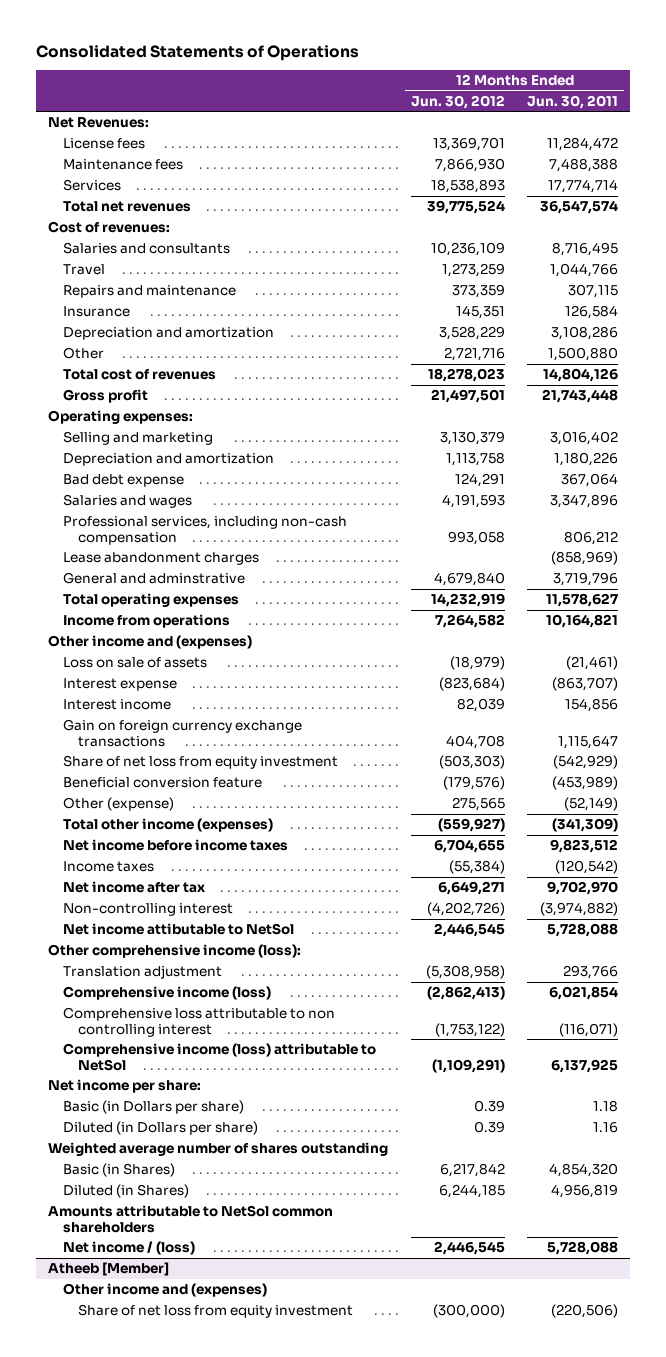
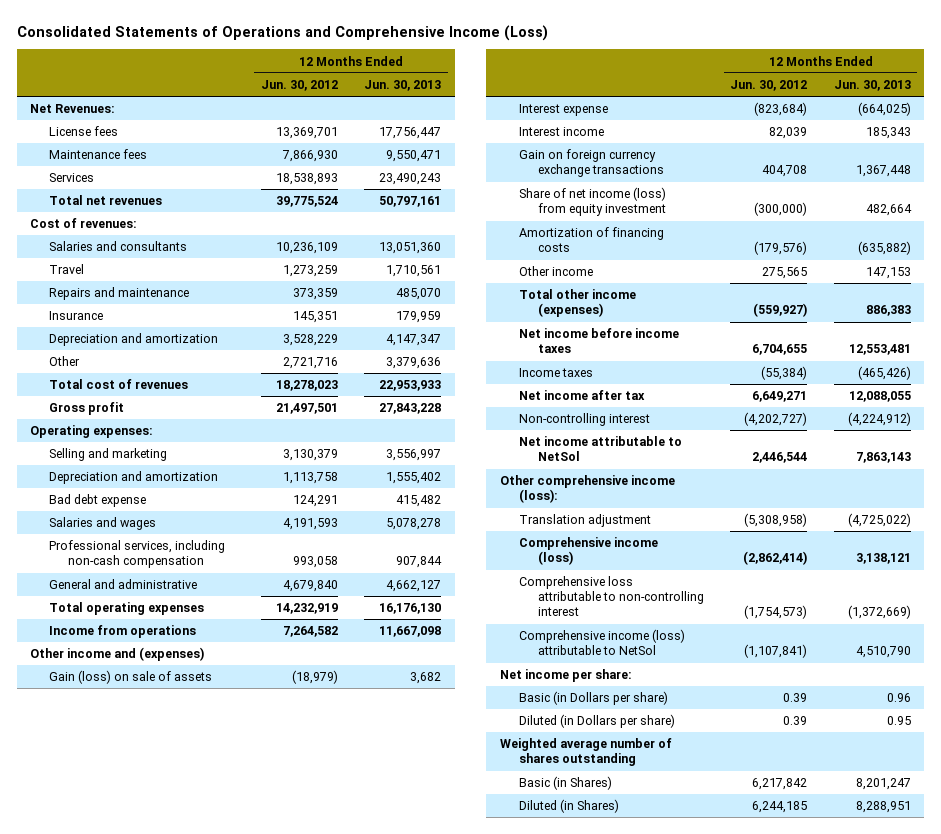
- Consolidated Statements of Operations
+ Consolidated Statements of Operations and Comprehensive Income (Loss)
- | 12 Months Ended Jun. 30, 2012 | 12 Months Ended Jun. 30, 2011
+ | 12 Months Ended Jun. 30, 2012 | 12 Months Ended Jun. 30, 2013
- Lease abandonment charges | | (858,969)
- General and adminstrative | 4,679,840 | 3,719,796
+ General and administrative | 4,679,840 | 4,662,127
- Loss on sale of assets | (18,979) | (21,461)
+ Gain (loss) on sale of assets | (18,979) | 3,682
- Share of net loss from equity investment | (503,303) | (542,929)
- Beneficial conversion feature | (179,576) | (453,989)
- Other (expense) | 275,565 | (52,149)
+ Share of net income (loss) from equity investment | (300,000) | 482,664
+ Amortization of financing costs | (179,576) | (635,882)
+ Other income | 275,565 | 147,153
- Non-controlling interest | (4,202,726) | (3,974,882)
- Net income attibutable to NetSol | 2,446,545 | 5,728,088
+ Non-controlling interest | (4,202,727) | (4,224,912)
+ Net income attributable to NetSol | 2,446,544 | 7,863,143
- Comprehensive income (loss) | (2,862,413) | 6,021,854
- Comprehensive loss attributable to non controlling interest | (1,753,122) | (116,071)
- Comprehensive income (loss) attributable to NetSol | (1,109,291) | 6,137,925
+ Comprehensive income (loss) | (2,862,414) | 3,138,121
+ Comprehensive loss attributable to non-controlling interest | (1,754,573) | (1,372,669)
+ Comprehensive income (loss) attributable to NetSol | (1,107,841) | 4,510,790
- Amounts attributable to NetSol common shareholders
- Net income / (loss) | 2,446,545 | 5,728,088
- Atheeb [Member]
- Other income and (expenses)
- Share of net loss from equity investment | (300,000) | (220,506)

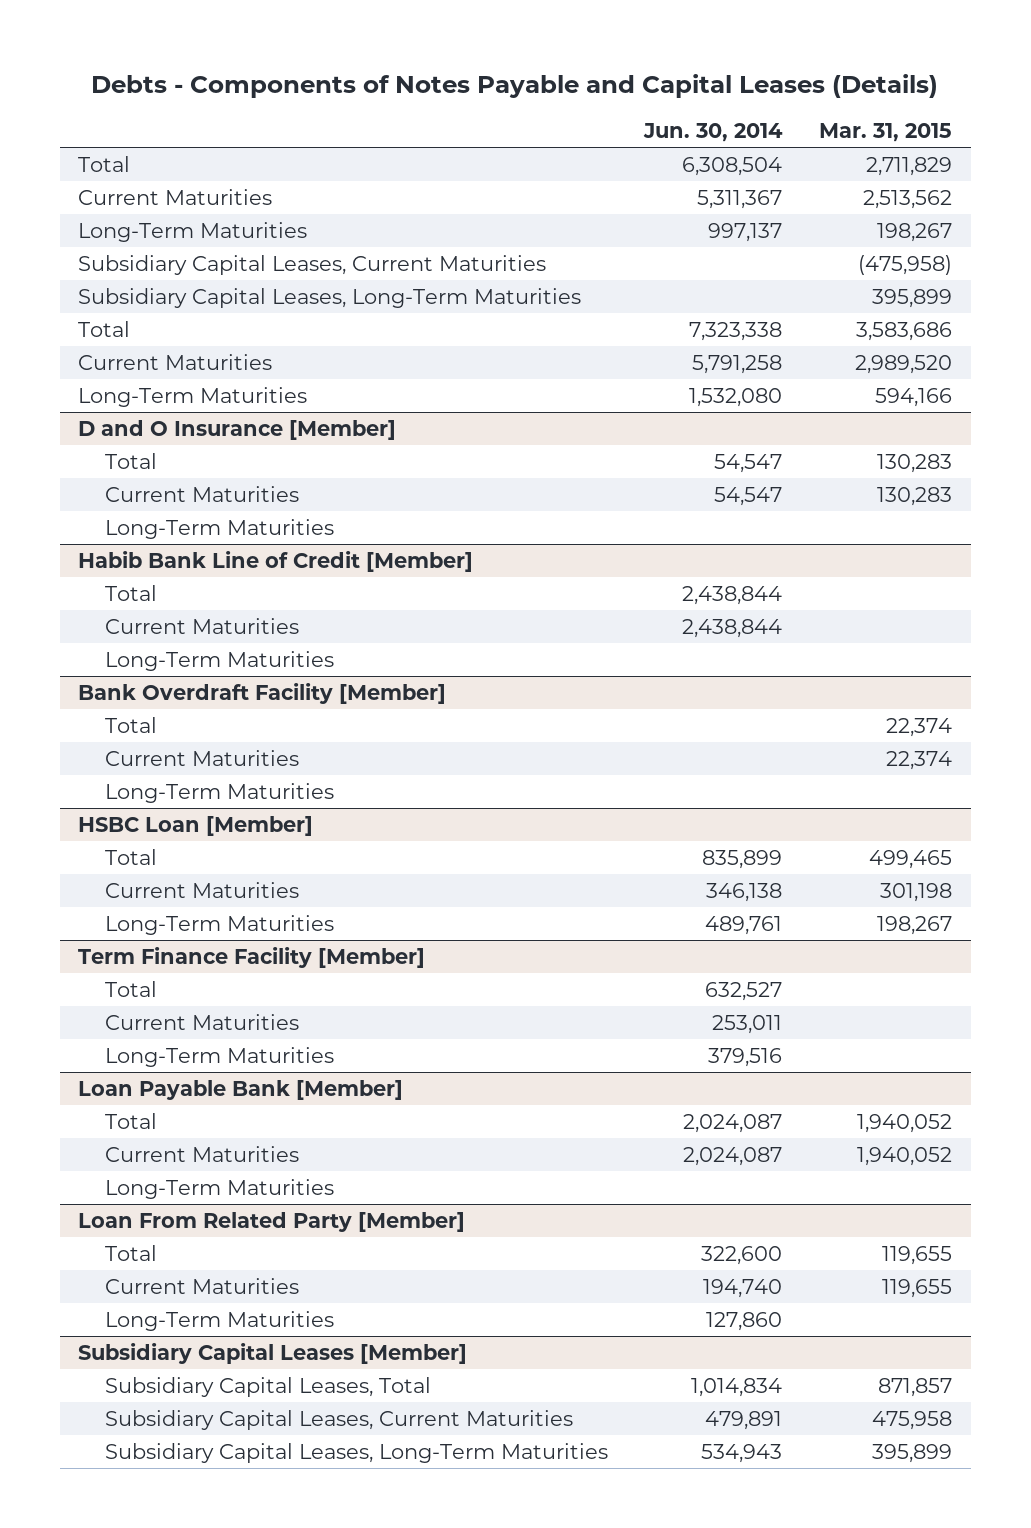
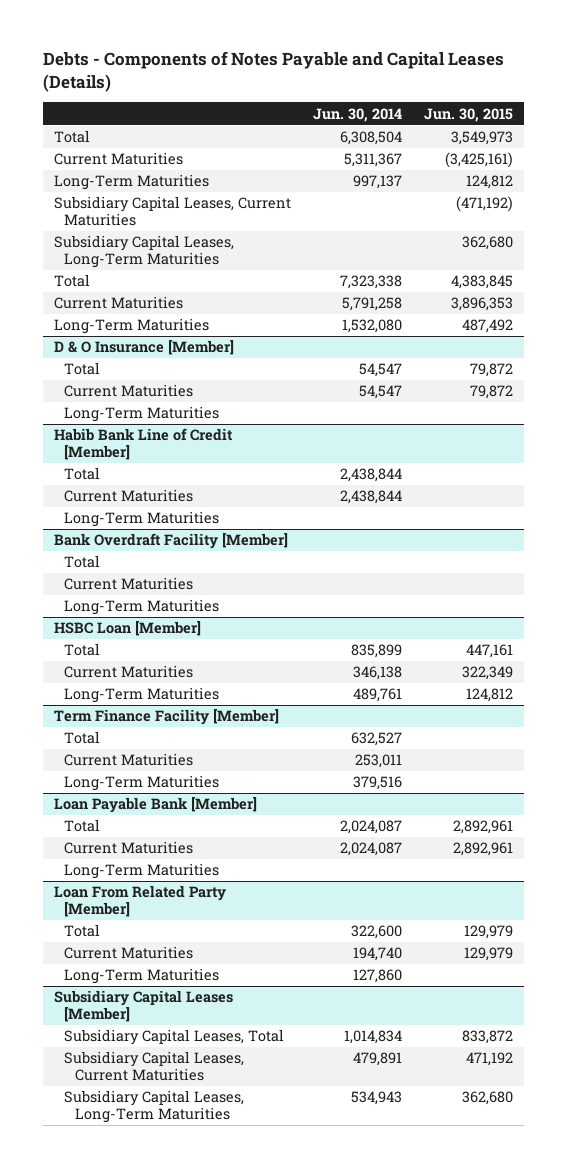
- | Jun. 30, 2014 | Mar. 31, 2015
+ | Jun. 30, 2014 | Jun. 30, 2015
- D and O Insurance [Member]
+ D & O Insurance [Member]

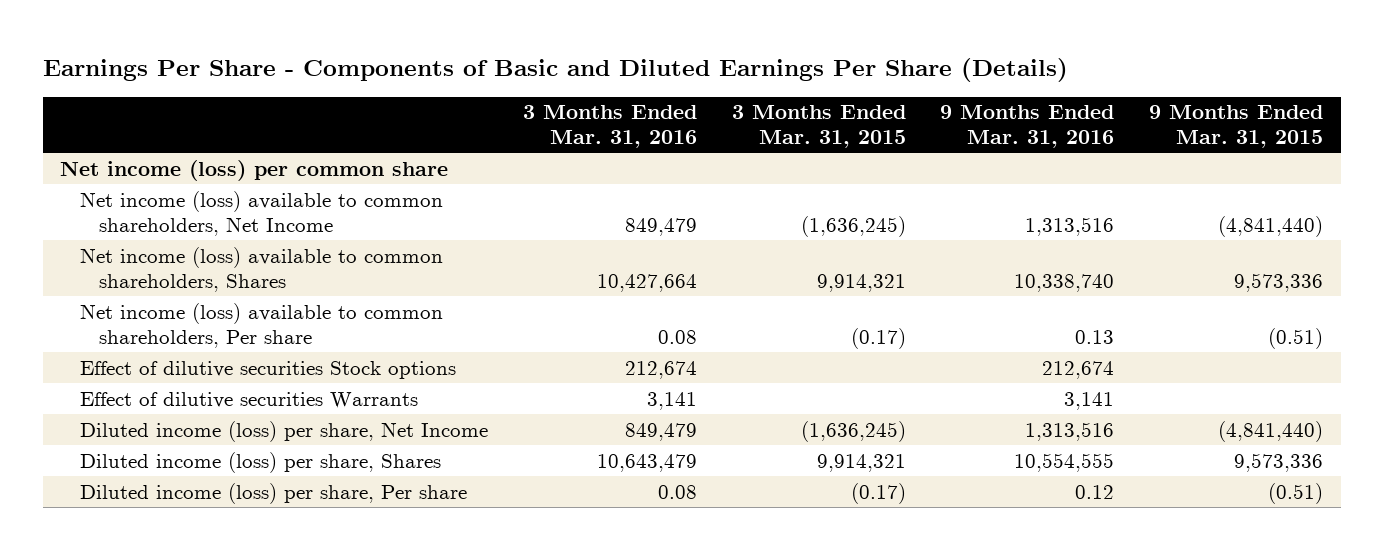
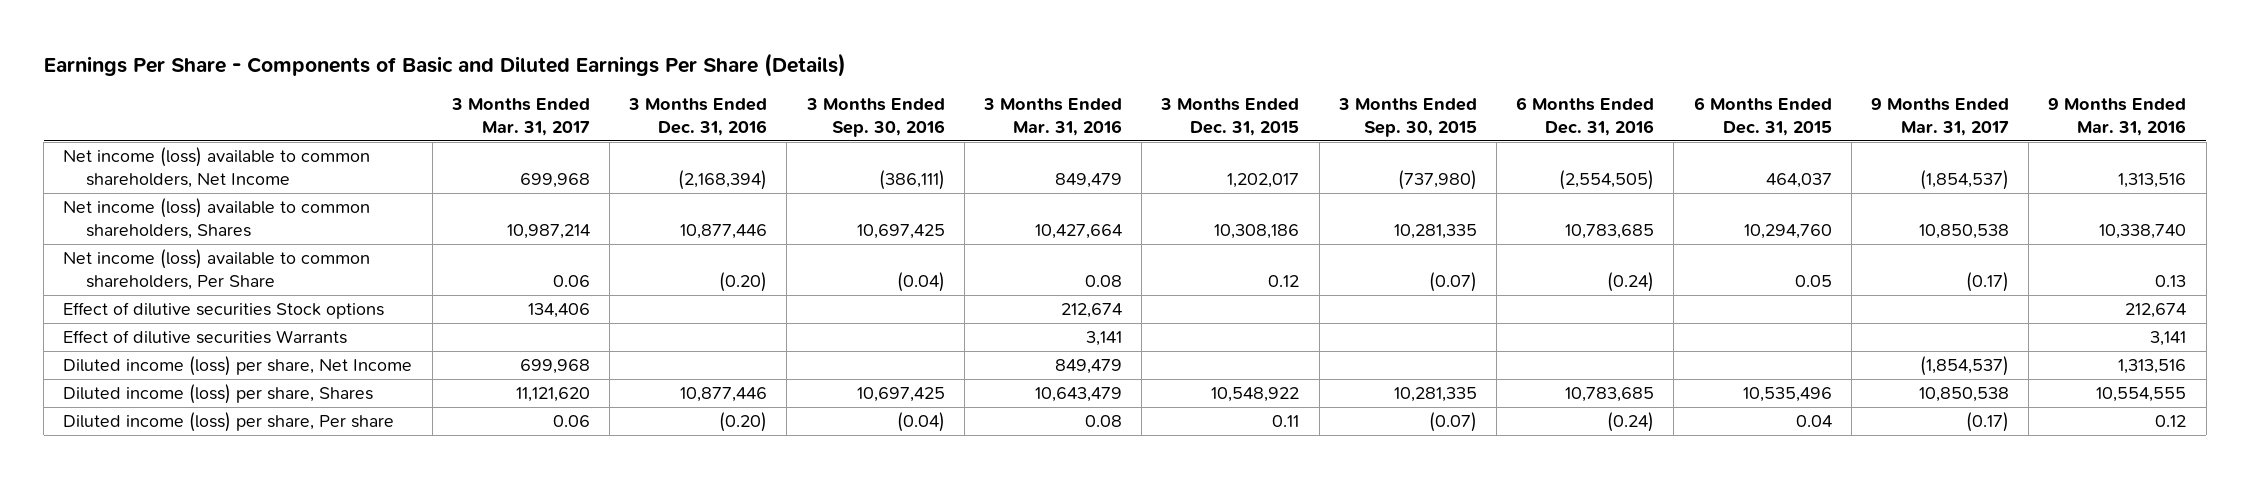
- | 3 Months Ended Mar. 31, 2016 | 3 Months Ended Mar. 31, 2015 | 9 Months Ended Mar. 31, 2016 | 9 Months Ended Mar. 31, 2015
+ | 3 Months Ended Mar. 31, 2017 | 3 Months Ended Dec. 31, 2016 | 3 Months Ended Sep. 30, 2016 | 3 Months Ended Mar. 31, 2016 | 3 Months Ended Dec. 31, 2015 | 3 Months Ended Sep. 30, 2015 | 6 Months Ended Dec. 31, 2016 | 6 Months Ended Dec. 31, 2015 | 9 Months Ended Mar. 31, 2017 | 9 Months Ended Mar. 31, 2016
- Net income (loss) per common share
- Net income (loss) available to common shareholders, Per share | 0.08 | (0.17) | 0.13 | (0.51)
+ Net income (loss) available to common shareholders, Per Share | 0.06 | (0.20) | (0.04) | 0.08 | 0.12 | (0.07) | (0.24) | 0.05 | (0.17) | 0.13

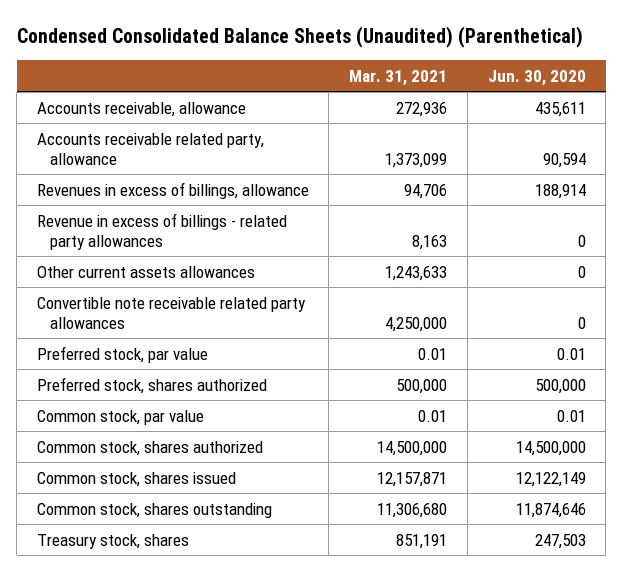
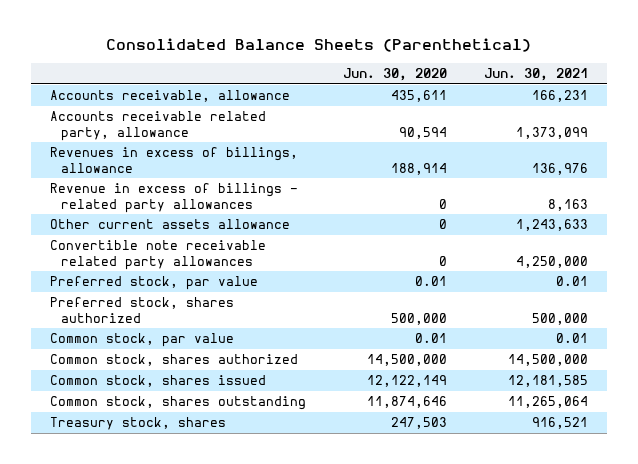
- Condensed Consolidated Balance Sheets (Unaudited) (Parenthetical)
+ Consolidated Balance Sheets (Parenthetical)
- | Mar. 31, 2021 | Jun. 30, 2020
+ | Jun. 30, 2020 | Jun. 30, 2021
- Other current assets allowances | 1,243,633 | 0
+ Other current assets allowance | 0 | 1,243,633

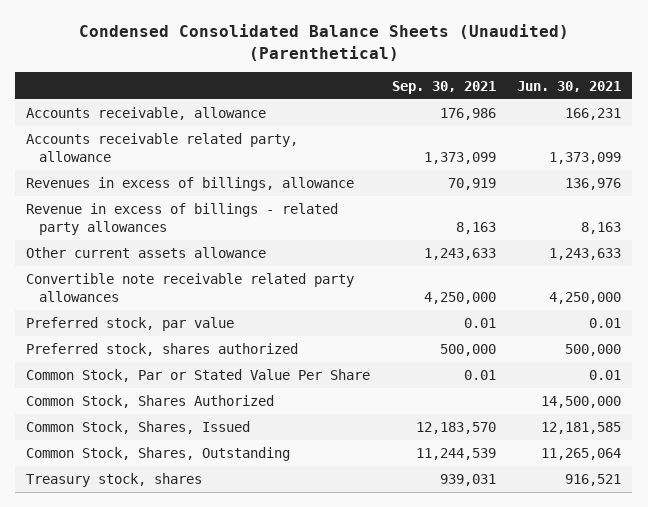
- Consolidated Balance Sheets (Parenthetical)
+ Condensed Consolidated Balance Sheets (Unaudited) (Parenthetical)
- | Jun. 30, 2020 | Jun. 30, 2021
+ | Sep. 30, 2021 | Jun. 30, 2021
- Common stock, par value | 0.01 | 0.01
- Common stock, shares authorized | 14,500,000 | 14,500,000
- Common stock, shares issued | 12,122,149 | 12,181,585
- Common stock, shares outstanding | 11,874,646 | 11,265,064
+ Common Stock, Par or Stated Value Per Share | 0.01 | 0.01
+ Common Stock, Shares Authorized | | 14,500,000
+ Common Stock, Shares, Issued | 12,183,570 | 12,181,585
+ Common Stock, Shares, Outstanding | 11,244,539 | 11,265,064

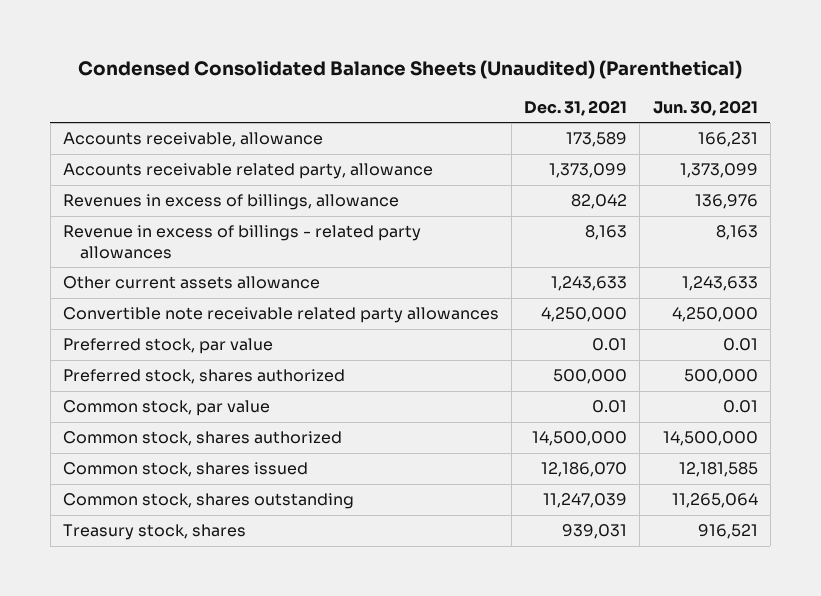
- | Sep. 30, 2021 | Jun. 30, 2021
+ | Dec. 31, 2021 | Jun. 30, 2021
- Common Stock, Par or Stated Value Per Share | 0.01 | 0.01
- Common Stock, Shares Authorized | | 14,500,000
- Common Stock, Shares, Issued | 12,183,570 | 12,181,585
- Common Stock, Shares, Outstanding | 11,244,539 | 11,265,064
+ Common stock, par value | 0.01 | 0.01
+ Common stock, shares authorized | 14,500,000 | 14,500,000
+ Common stock, shares issued | 12,186,070 | 12,181,585
+ Common stock, shares outstanding | 11,247,039 | 11,265,064

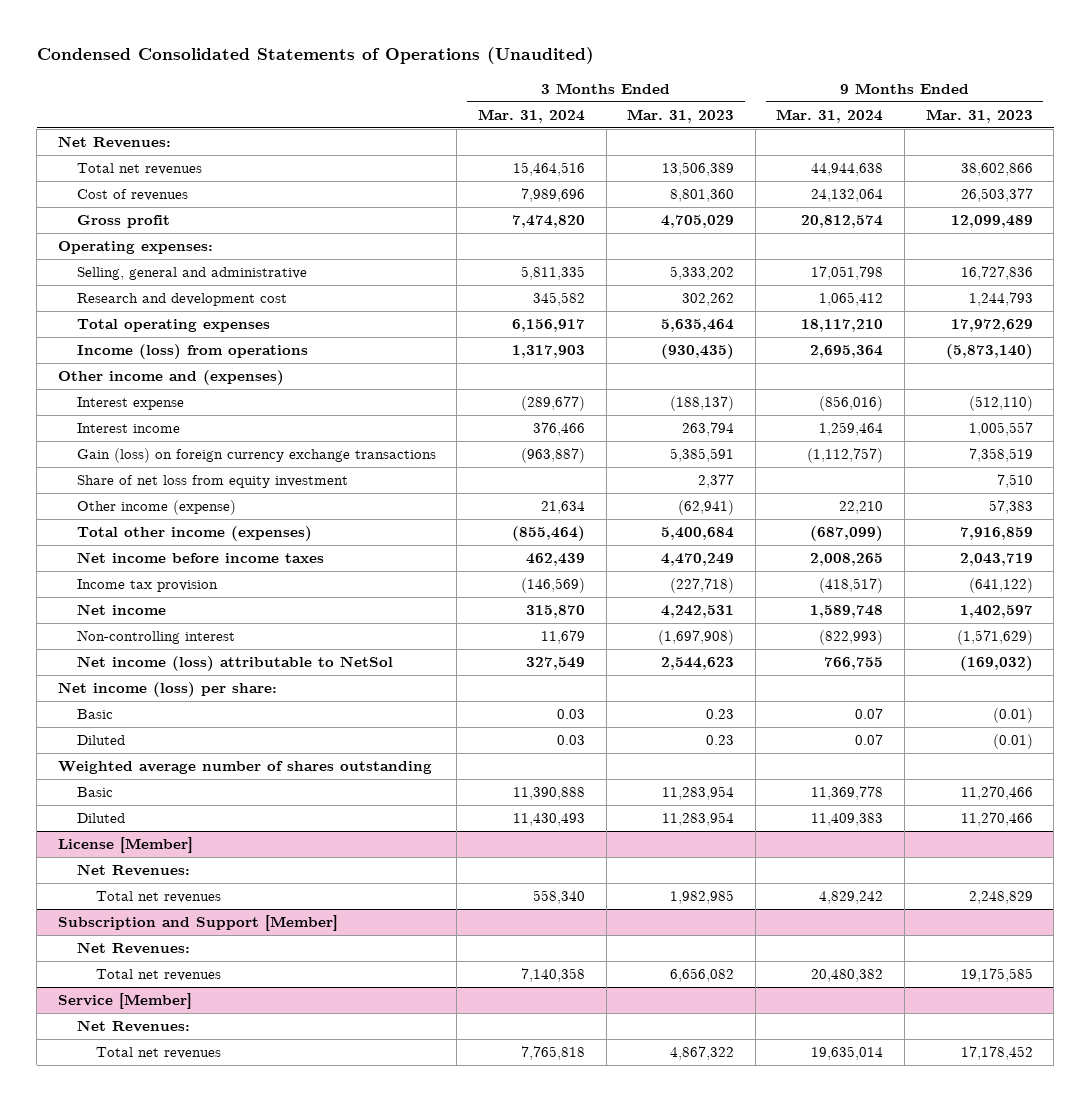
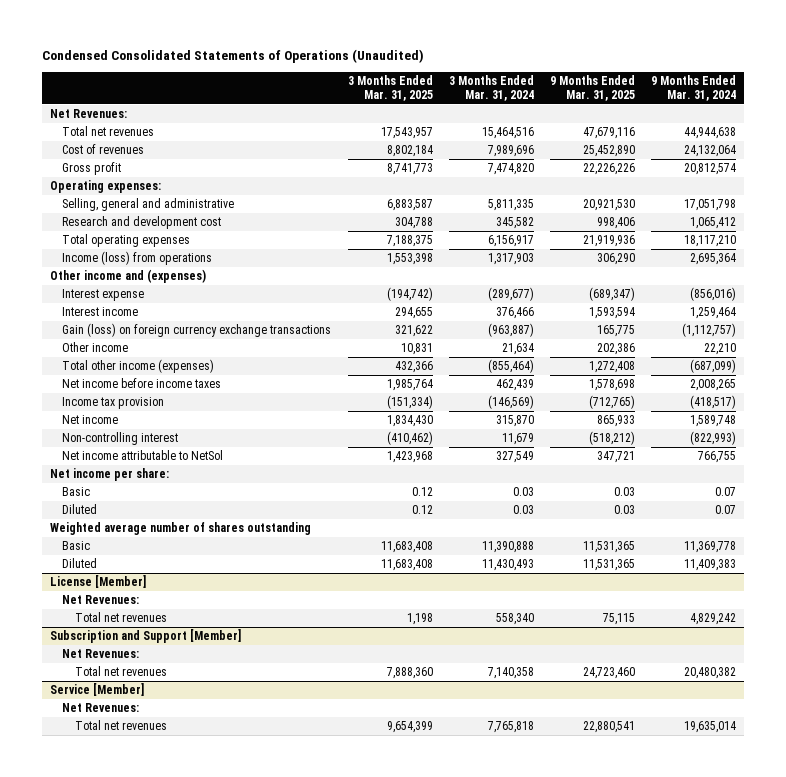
- | 3 Months Ended Mar. 31, 2024 | 3 Months Ended Mar. 31, 2023 | 9 Months Ended Mar. 31, 2024 | 9 Months Ended Mar. 31, 2023
+ | 3 Months Ended Mar. 31, 2025 | 3 Months Ended Mar. 31, 2024 | 9 Months Ended Mar. 31, 2025 | 9 Months Ended Mar. 31, 2024
- Share of net loss from equity investment | | 2,377 | | 7,510
- Other income (expense) | 21,634 | (62,941) | 22,210 | 57,383
+ Other income | 10,831 | 21,634 | 202,386 | 22,210
- Net income (loss) attributable to NetSol | 327,549 | 2,544,623 | 766,755 | (169,032)
- Net income (loss) per share:
+ Net income attributable to NetSol | 1,423,968 | 327,549 | 347,721 | 766,755
+ Net income per share:

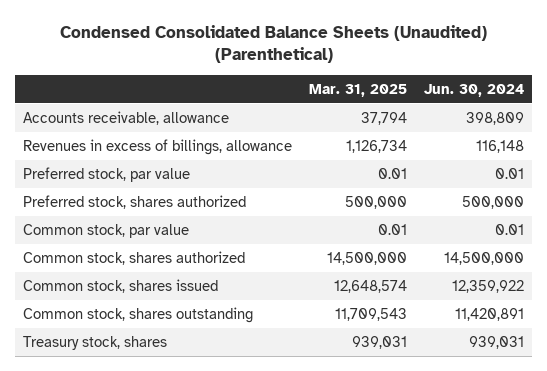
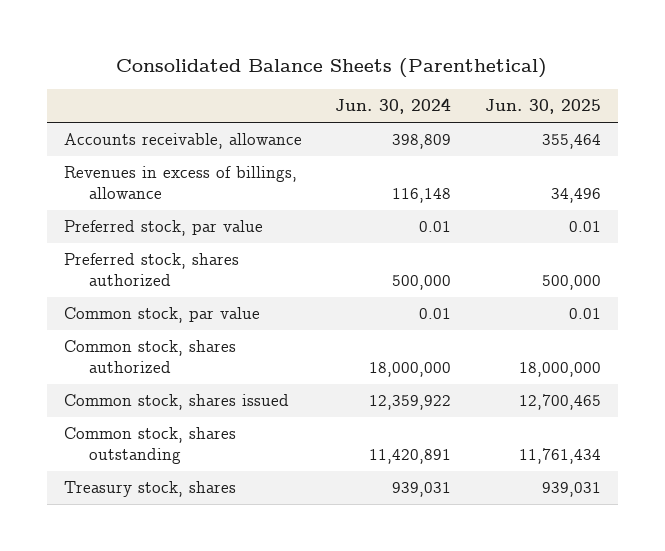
- Condensed Consolidated Balance Sheets (Unaudited) (Parenthetical)
+ Consolidated Balance Sheets (Parenthetical)
- | Mar. 31, 2025 | Jun. 30, 2024
+ | Jun. 30, 2024 | Jun. 30, 2025
- Common stock, shares authorized | 14,500,000 | 14,500,000
+ Common stock, shares authorized | 18,000,000 | 18,000,000

